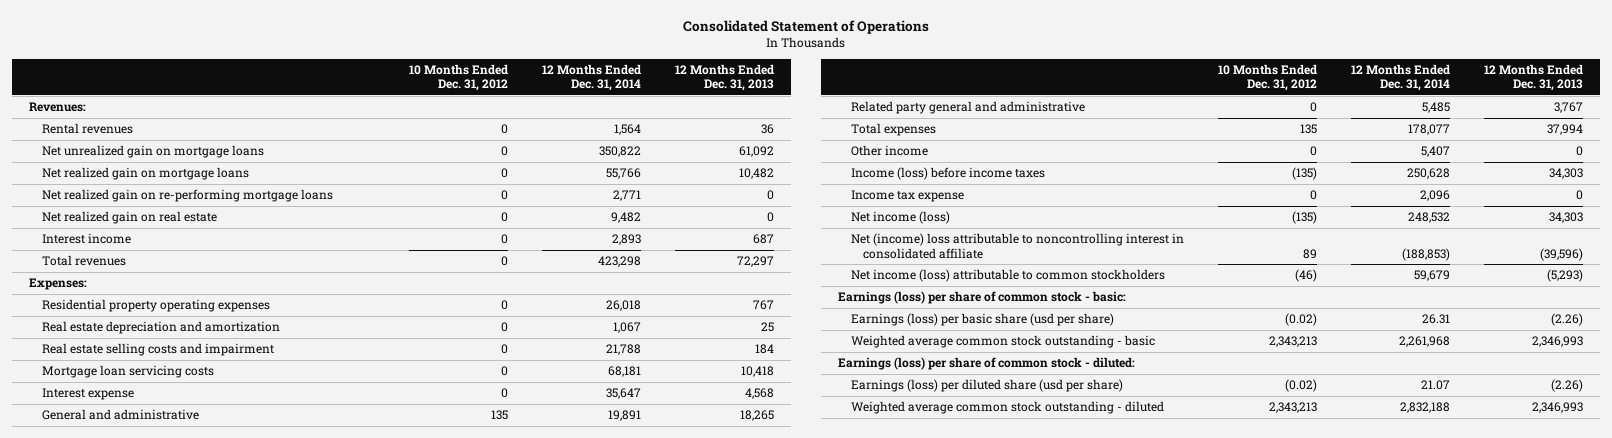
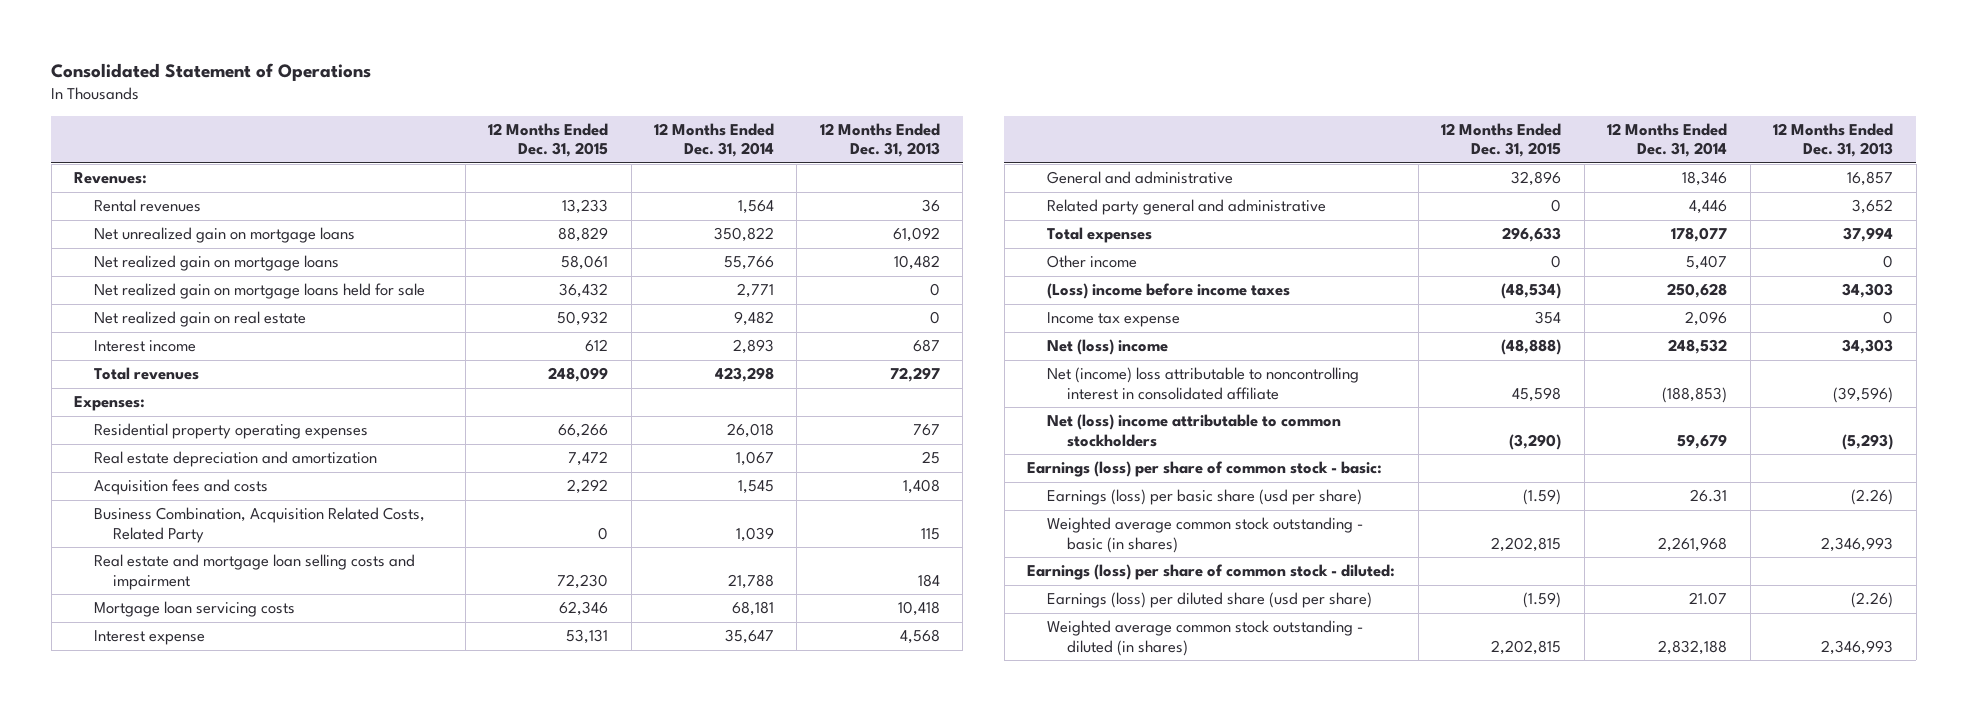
- | 10 Months Ended Dec. 31, 2012 | 12 Months Ended Dec. 31, 2014 | 12 Months Ended Dec. 31, 2013
+ | 12 Months Ended Dec. 31, 2015 | 12 Months Ended Dec. 31, 2014 | 12 Months Ended Dec. 31, 2013
- Net realized gain on re-performing mortgage loans | 0 | 2,771 | 0
+ Net realized gain on mortgage loans held for sale | 36,432 | 2,771 | 0
- Real estate selling costs and impairment | 0 | 21,788 | 184
+ Acquisition fees and costs | 2,292 | 1,545 | 1,408
+ Business Combination, Acquisition Related Costs, Related Party | 0 | 1,039 | 115
+ Real estate and mortgage loan selling costs and impairment | 72,230 | 21,788 | 184
- General and administrative | 135 | 19,891 | 18,265
- Related party general and administrative | 0 | 5,485 | 3,767
+ General and administrative | 32,896 | 18,346 | 16,857
+ Related party general and administrative | 0 | 4,446 | 3,652
- Income (loss) before income taxes | (135) | 250,628 | 34,303
+ (Loss) income before income taxes | (48,534) | 250,628 | 34,303
- Net income (loss) | (135) | 248,532 | 34,303
+ Net (loss) income | (48,888) | 248,532 | 34,303
- Net income (loss) attributable to common stockholders | (46) | 59,679 | (5,293)
+ Net (loss) income attributable to common stockholders | (3,290) | 59,679 | (5,293)
- Weighted average common stock outstanding - basic | 2,343,213 | 2,261,968 | 2,346,993
+ Weighted average common stock outstanding - basic (in shares) | 2,202,815 | 2,261,968 | 2,346,993
- Weighted average common stock outstanding - diluted | 2,343,213 | 2,832,188 | 2,346,993
+ Weighted average common stock outstanding - diluted (in shares) | 2,202,815 | 2,832,188 | 2,346,993

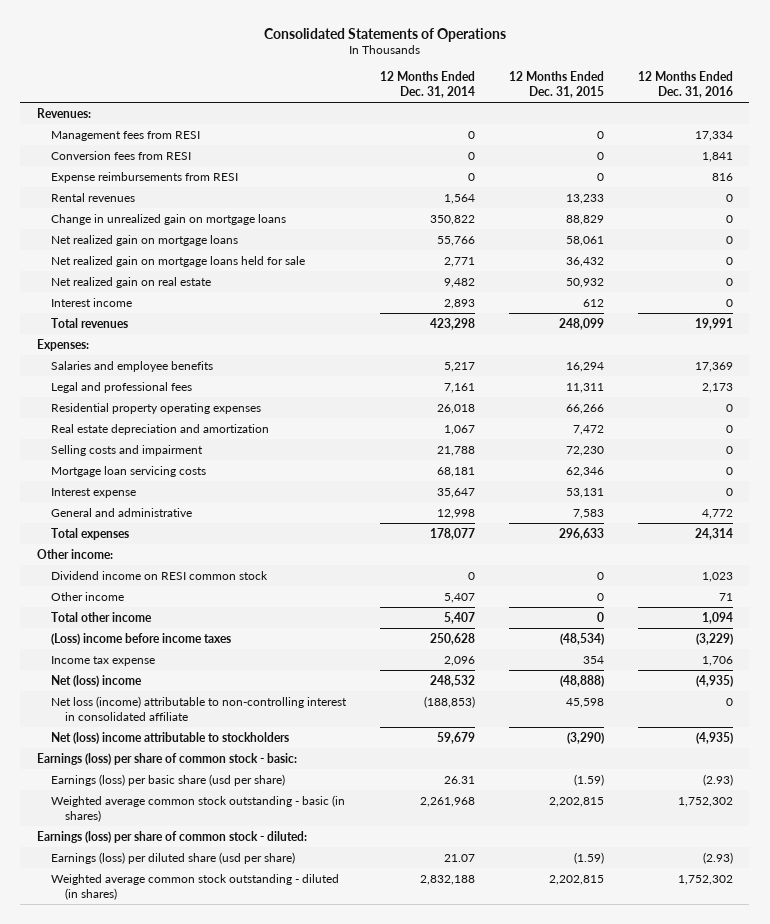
- Consolidated Statement of Operations
+ Consolidated Statements of Operations
- | 12 Months Ended Dec. 31, 2015 | 12 Months Ended Dec. 31, 2014 | 12 Months Ended Dec. 31, 2013
+ | 12 Months Ended Dec. 31, 2014 | 12 Months Ended Dec. 31, 2015 | 12 Months Ended Dec. 31, 2016
+ Management fees from RESI | 0 | 0 | 17,334
+ Conversion fees from RESI | 0 | 0 | 1,841
+ Expense reimbursements from RESI | 0 | 0 | 816
- Net unrealized gain on mortgage loans | 88,829 | 350,822 | 61,092
+ Change in unrealized gain on mortgage loans | 350,822 | 88,829 | 0
+ Salaries and employee benefits | 5,217 | 16,294 | 17,369
+ Legal and professional fees | 7,161 | 11,311 | 2,173
- Acquisition fees and costs | 2,292 | 1,545 | 1,408
- Business Combination, Acquisition Related Costs, Related Party | 0 | 1,039 | 115
- Real estate and mortgage loan selling costs and impairment | 72,230 | 21,788 | 184
+ Selling costs and impairment | 21,788 | 72,230 | 0
- General and administrative | 32,896 | 18,346 | 16,857
- Related party general and administrative | 0 | 4,446 | 3,652
+ General and administrative | 12,998 | 7,583 | 4,772
+ Other income:
+ Dividend income on RESI common stock | 0 | 0 | 1,023
+ Total other income | 5,407 | 0 | 1,094
- Net (income) loss attributable to noncontrolling interest in consolidated affiliate | 45,598 | (188,853) | (39,596)
- Net (loss) income attributable to common stockholders | (3,290) | 59,679 | (5,293)
+ Net loss (income) attributable to non-controlling interest in consolidated affiliate | (188,853) | 45,598 | 0
+ Net (loss) income attributable to stockholders | 59,679 | (3,290) | (4,935)

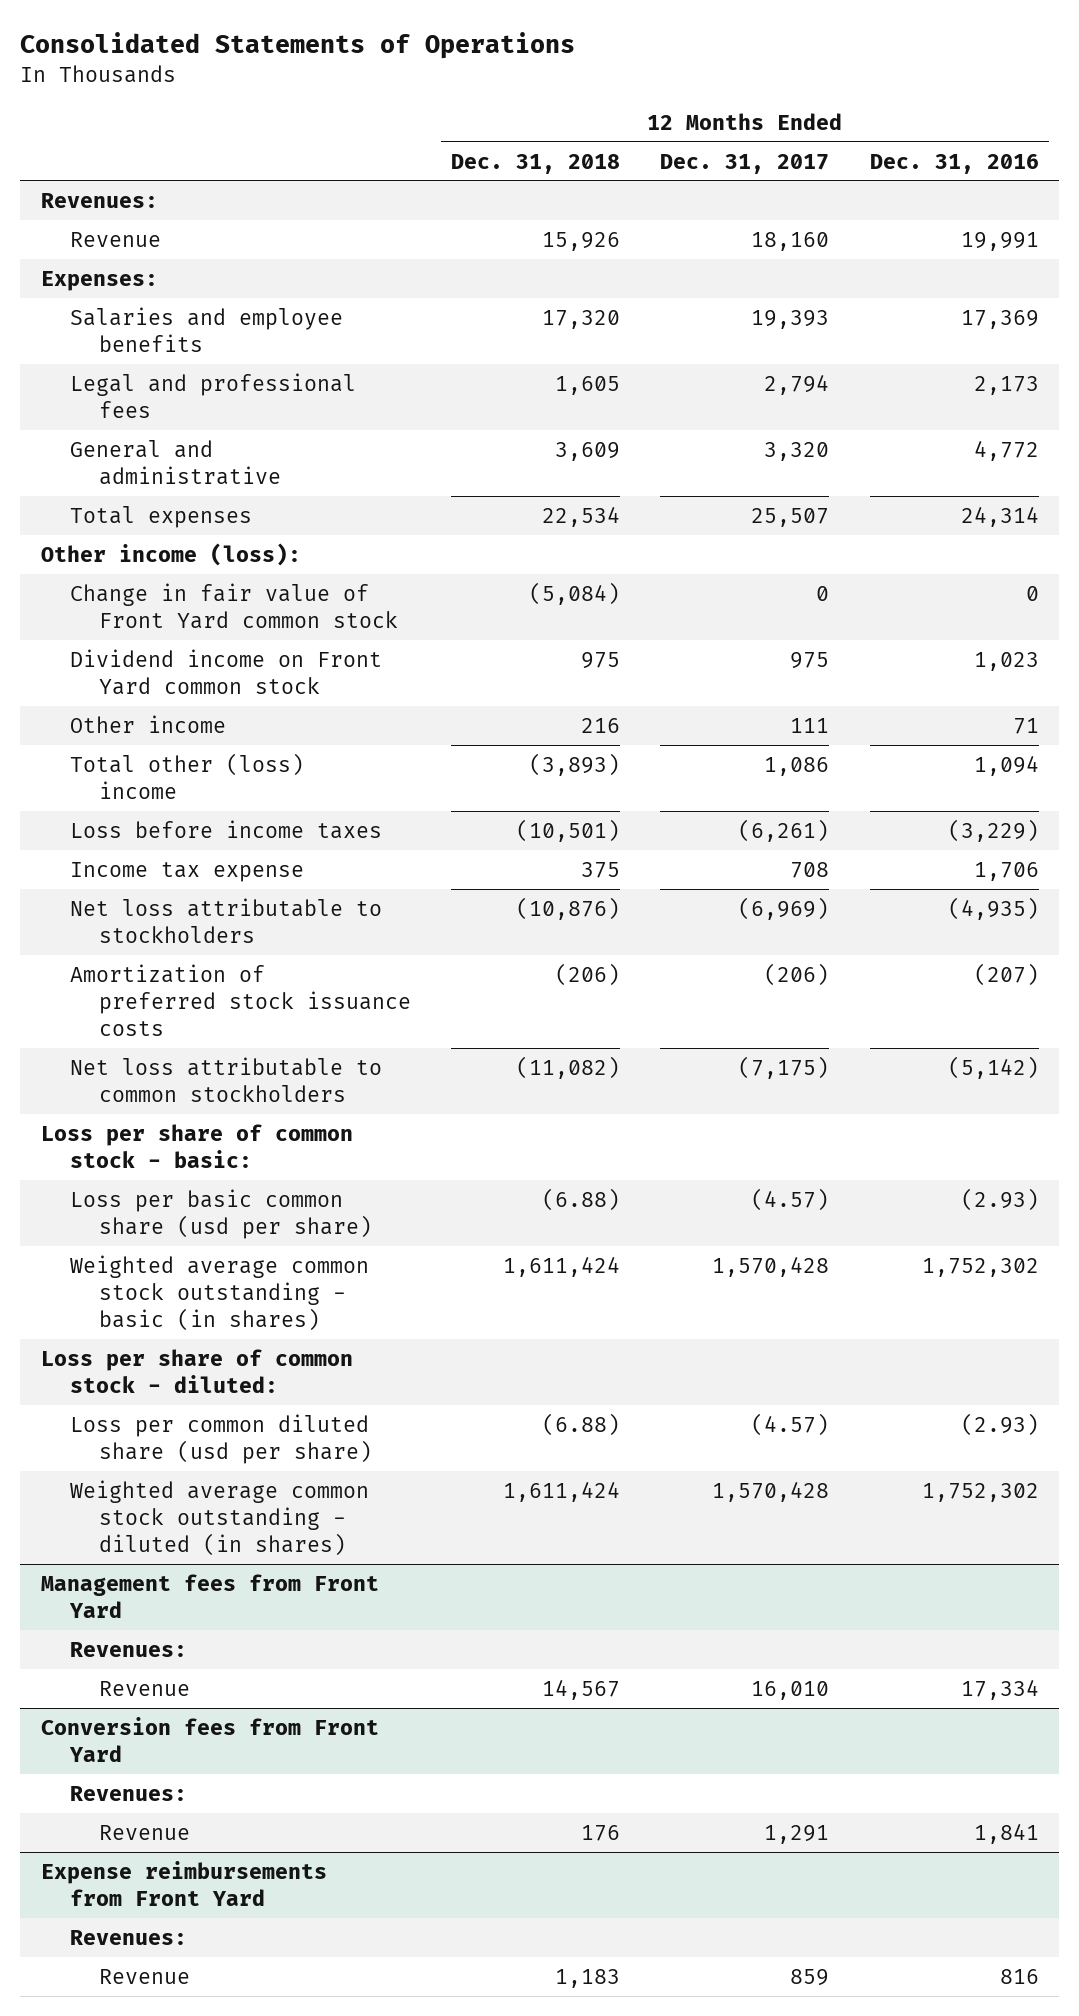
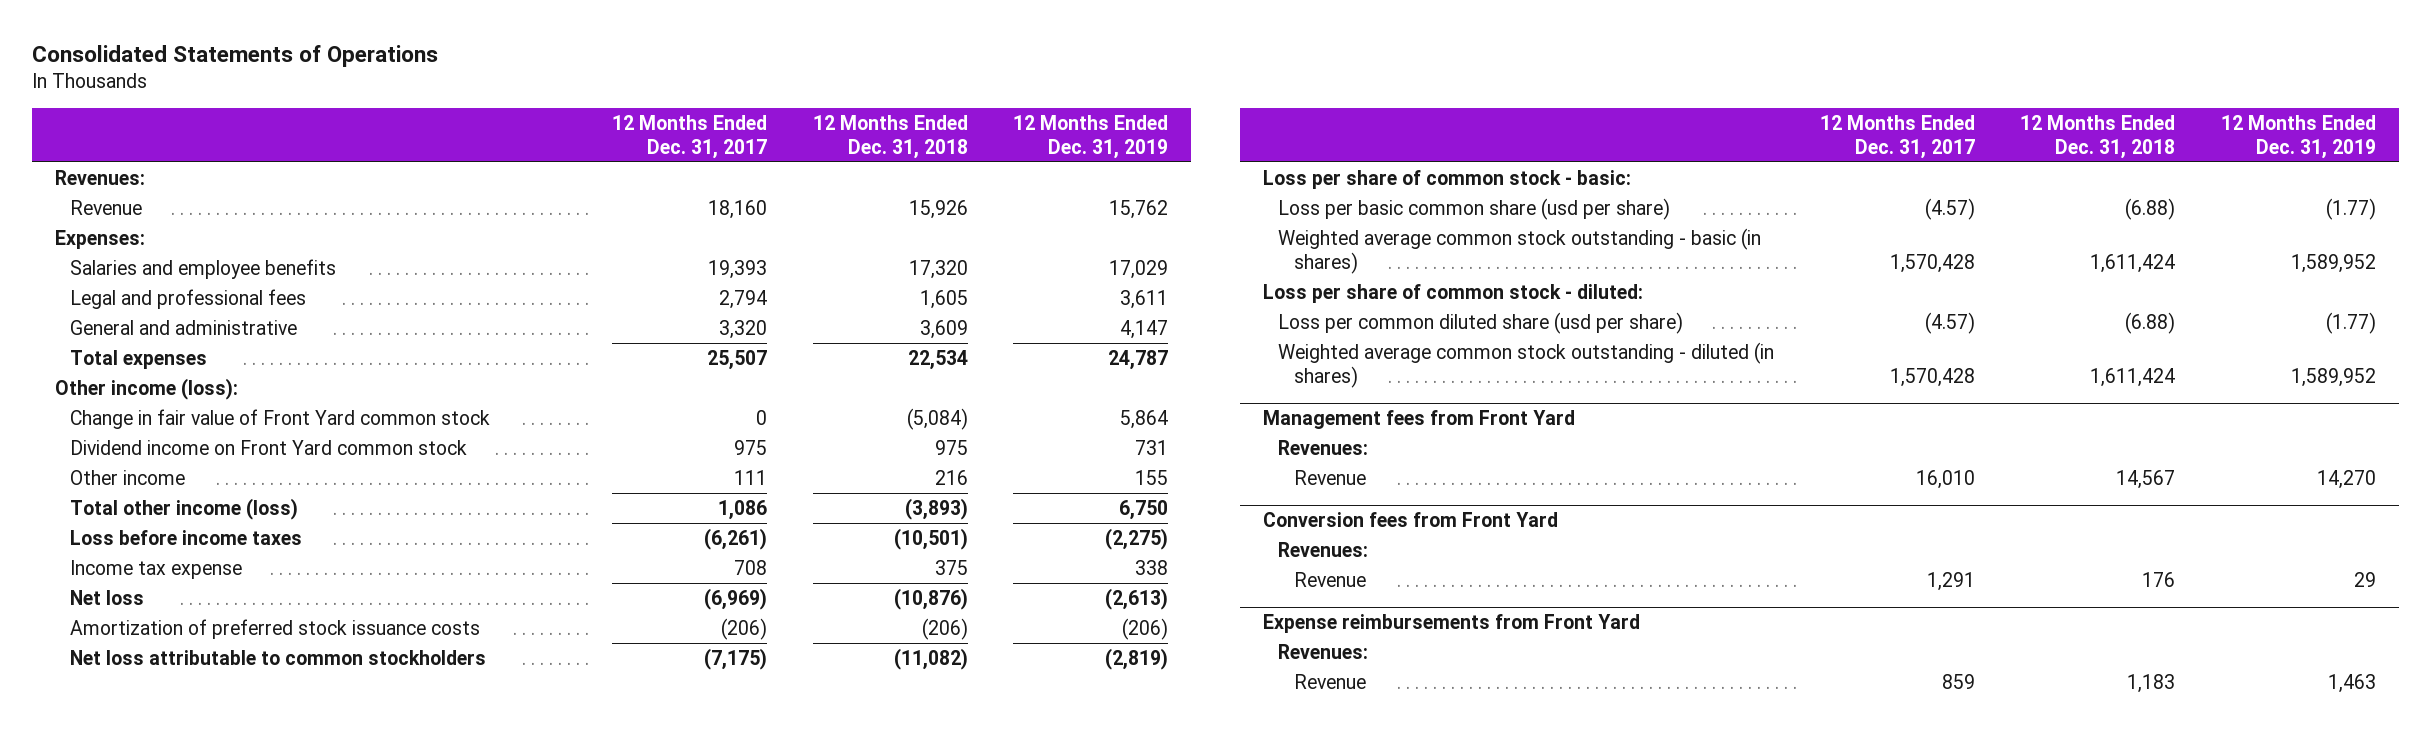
- | 12 Months Ended Dec. 31, 2018 | 12 Months Ended Dec. 31, 2017 | 12 Months Ended Dec. 31, 2016
+ | 12 Months Ended Dec. 31, 2017 | 12 Months Ended Dec. 31, 2018 | 12 Months Ended Dec. 31, 2019
- Total other (loss) income | (3,893) | 1,086 | 1,094
+ Total other income (loss) | 1,086 | (3,893) | 6,750
- Net loss attributable to stockholders | (10,876) | (6,969) | (4,935)
+ Net loss | (6,969) | (10,876) | (2,613)

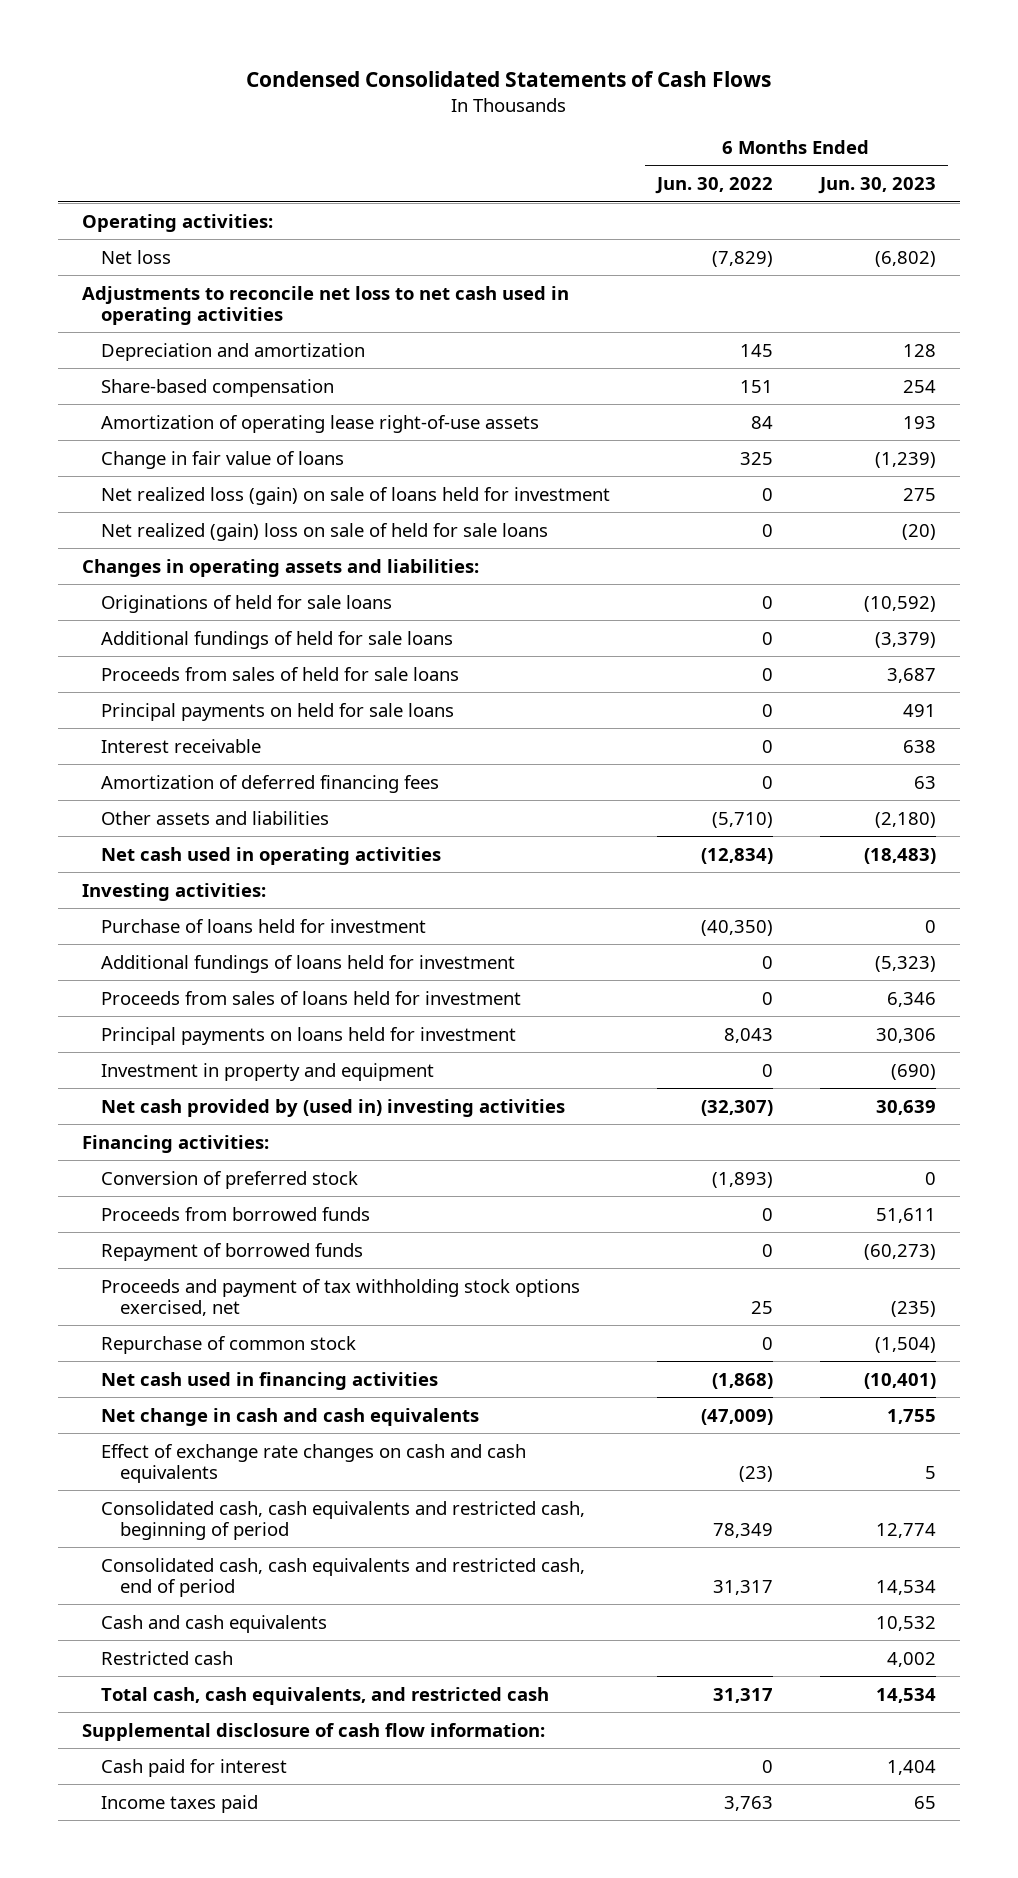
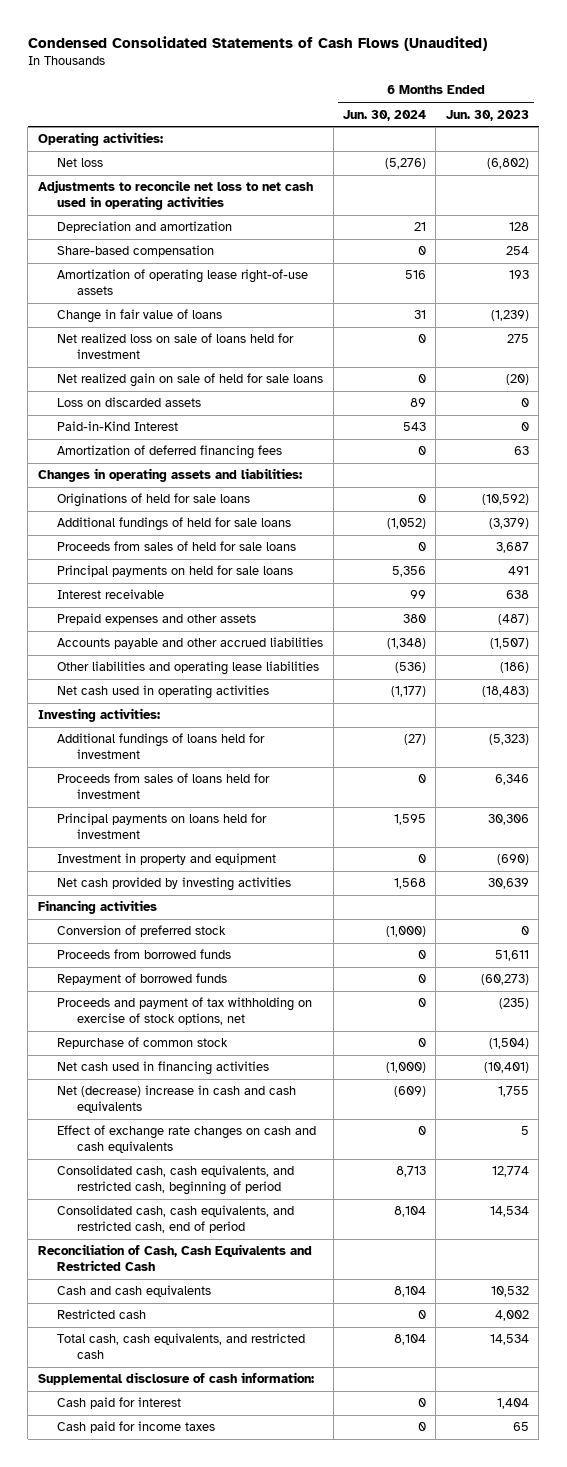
- Condensed Consolidated Statements of Cash Flows
+ Condensed Consolidated Statements of Cash Flows (Unaudited)
- | 6 Months Ended Jun. 30, 2022 | 6 Months Ended Jun. 30, 2023
+ | 6 Months Ended Jun. 30, 2024 | 6 Months Ended Jun. 30, 2023
- Net realized loss (gain) on sale of loans held for investment | 0 | 275
- Net realized (gain) loss on sale of held for sale loans | 0 | (20)
+ Net realized loss on sale of loans held for investment | 0 | 275
+ Net realized gain on sale of held for sale loans | 0 | (20)
+ Loss on discarded assets | 89 | 0
+ Paid-in-Kind Interest | 543 | 0
moved up: Amortization of deferred financing fees | 0 | 63
- Other assets and liabilities | (5,710) | (2,180)
+ Prepaid expenses and other assets | 380 | (487)
+ Accounts payable and other accrued liabilities | (1,348) | (1,507)
+ Other liabilities and operating lease liabilities | (536) | (186)
- Purchase of loans held for investment | (40,350) | 0
- Net cash provided by (used in) investing activities | (32,307) | 30,639
- Financing activities:
+ Net cash provided by investing activities | 1,568 | 30,639
+ Financing activities
- Proceeds and payment of tax withholding stock options exercised, net | 25 | (235)
+ Proceeds and payment of tax withholding on exercise of stock options, net | 0 | (235)
- Net change in cash and cash equivalents | (47,009) | 1,755
+ Net (decrease) increase in cash and cash equivalents | (609) | 1,755
- Consolidated cash, cash equivalents and restricted cash, beginning of period | 78,349 | 12,774
- Consolidated cash, cash equivalents and restricted cash, end of period | 31,317 | 14,534
+ Consolidated cash, cash equivalents, and restricted cash, beginning of period | 8,713 | 12,774
+ Consolidated cash, cash equivalents, and restricted cash, end of period | 8,104 | 14,534
+ Reconciliation of Cash, Cash Equivalents and Restricted Cash
- Supplemental disclosure of cash flow information:
+ Supplemental disclosure of cash information:
- Income taxes paid | 3,763 | 65
+ Cash paid for income taxes | 0 | 65

